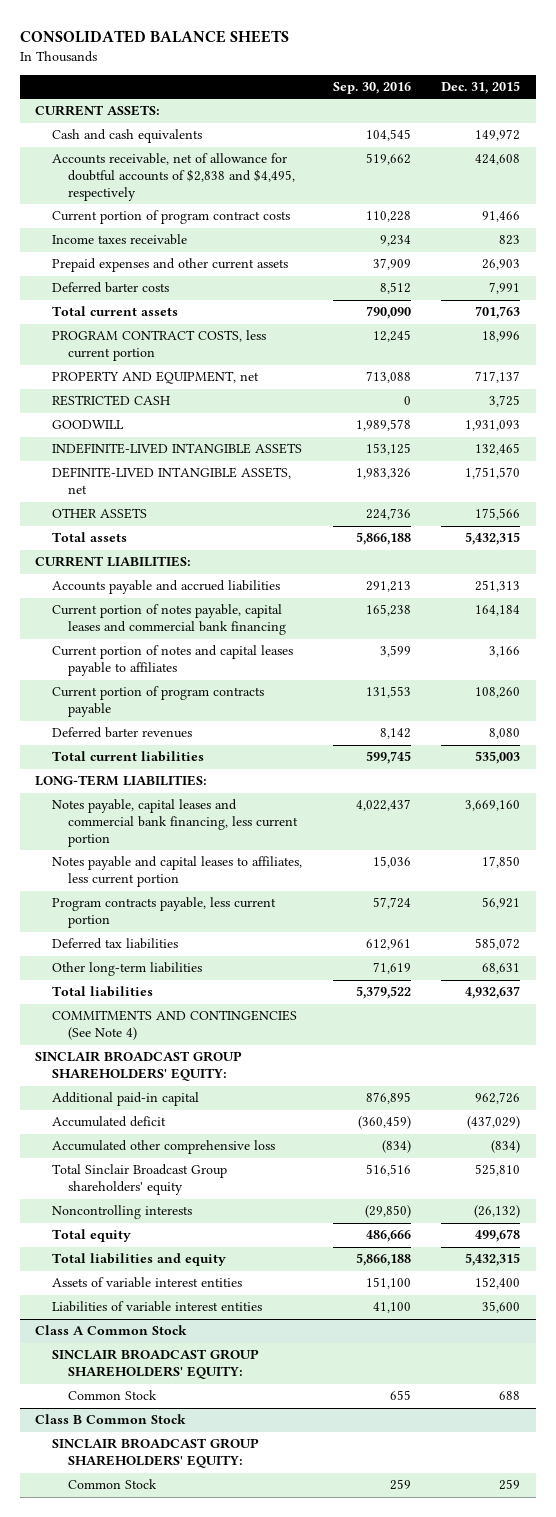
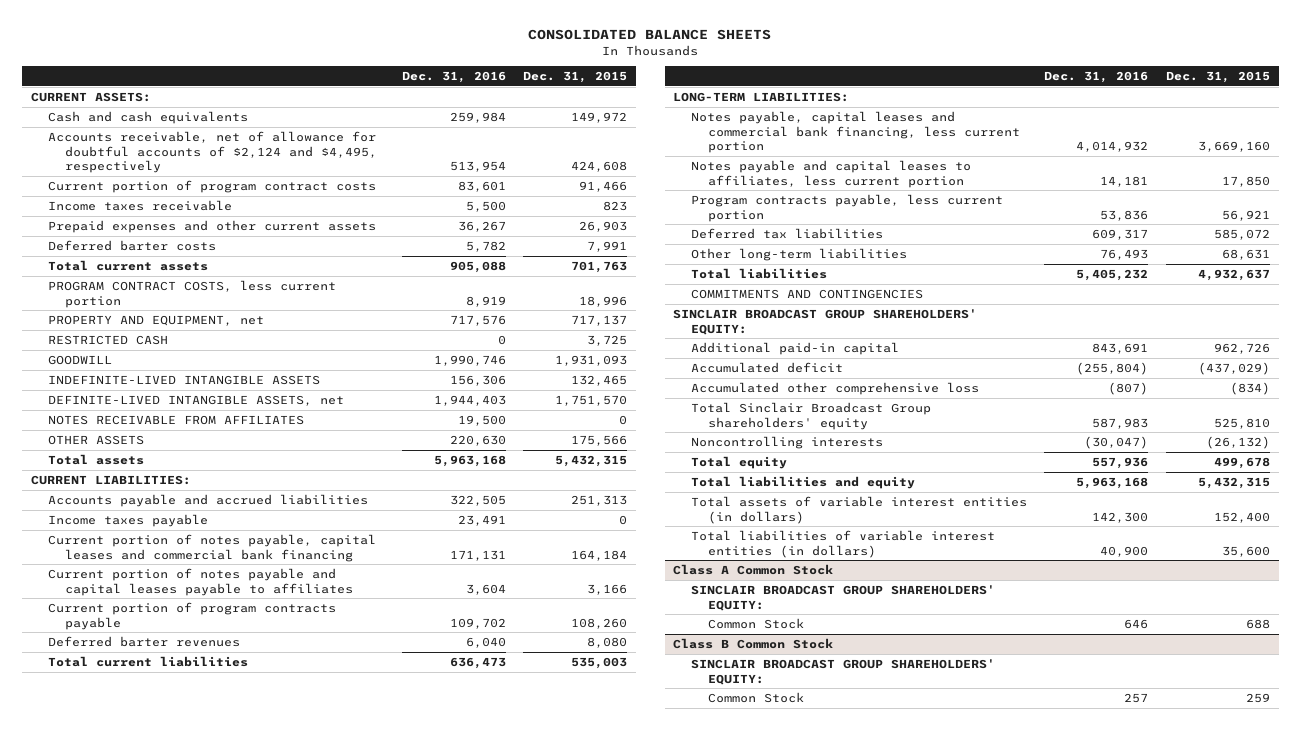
- | Sep. 30, 2016 | Dec. 31, 2015
+ | Dec. 31, 2016 | Dec. 31, 2015
- Accounts receivable, net of allowance for doubtful accounts of $2,838 and $4,495, respectively | 519,662 | 424,608
+ Accounts receivable, net of allowance for doubtful accounts of $2,124 and $4,495, respectively | 513,954 | 424,608
+ NOTES RECEIVABLE FROM AFFILIATES | 19,500 | 0
+ Income taxes payable | 23,491 | 0
- Current portion of notes and capital leases payable to affiliates | 3,599 | 3,166
+ Current portion of notes payable and capital leases payable to affiliates | 3,604 | 3,166
- COMMITMENTS AND CONTINGENCIES (See Note 4)
+ COMMITMENTS AND CONTINGENCIES
- Assets of variable interest entities | 151,100 | 152,400
- Liabilities of variable interest entities | 41,100 | 35,600
+ Total assets of variable interest entities (in dollars) | 142,300 | 152,400
+ Total liabilities of variable interest entities (in dollars) | 40,900 | 35,600

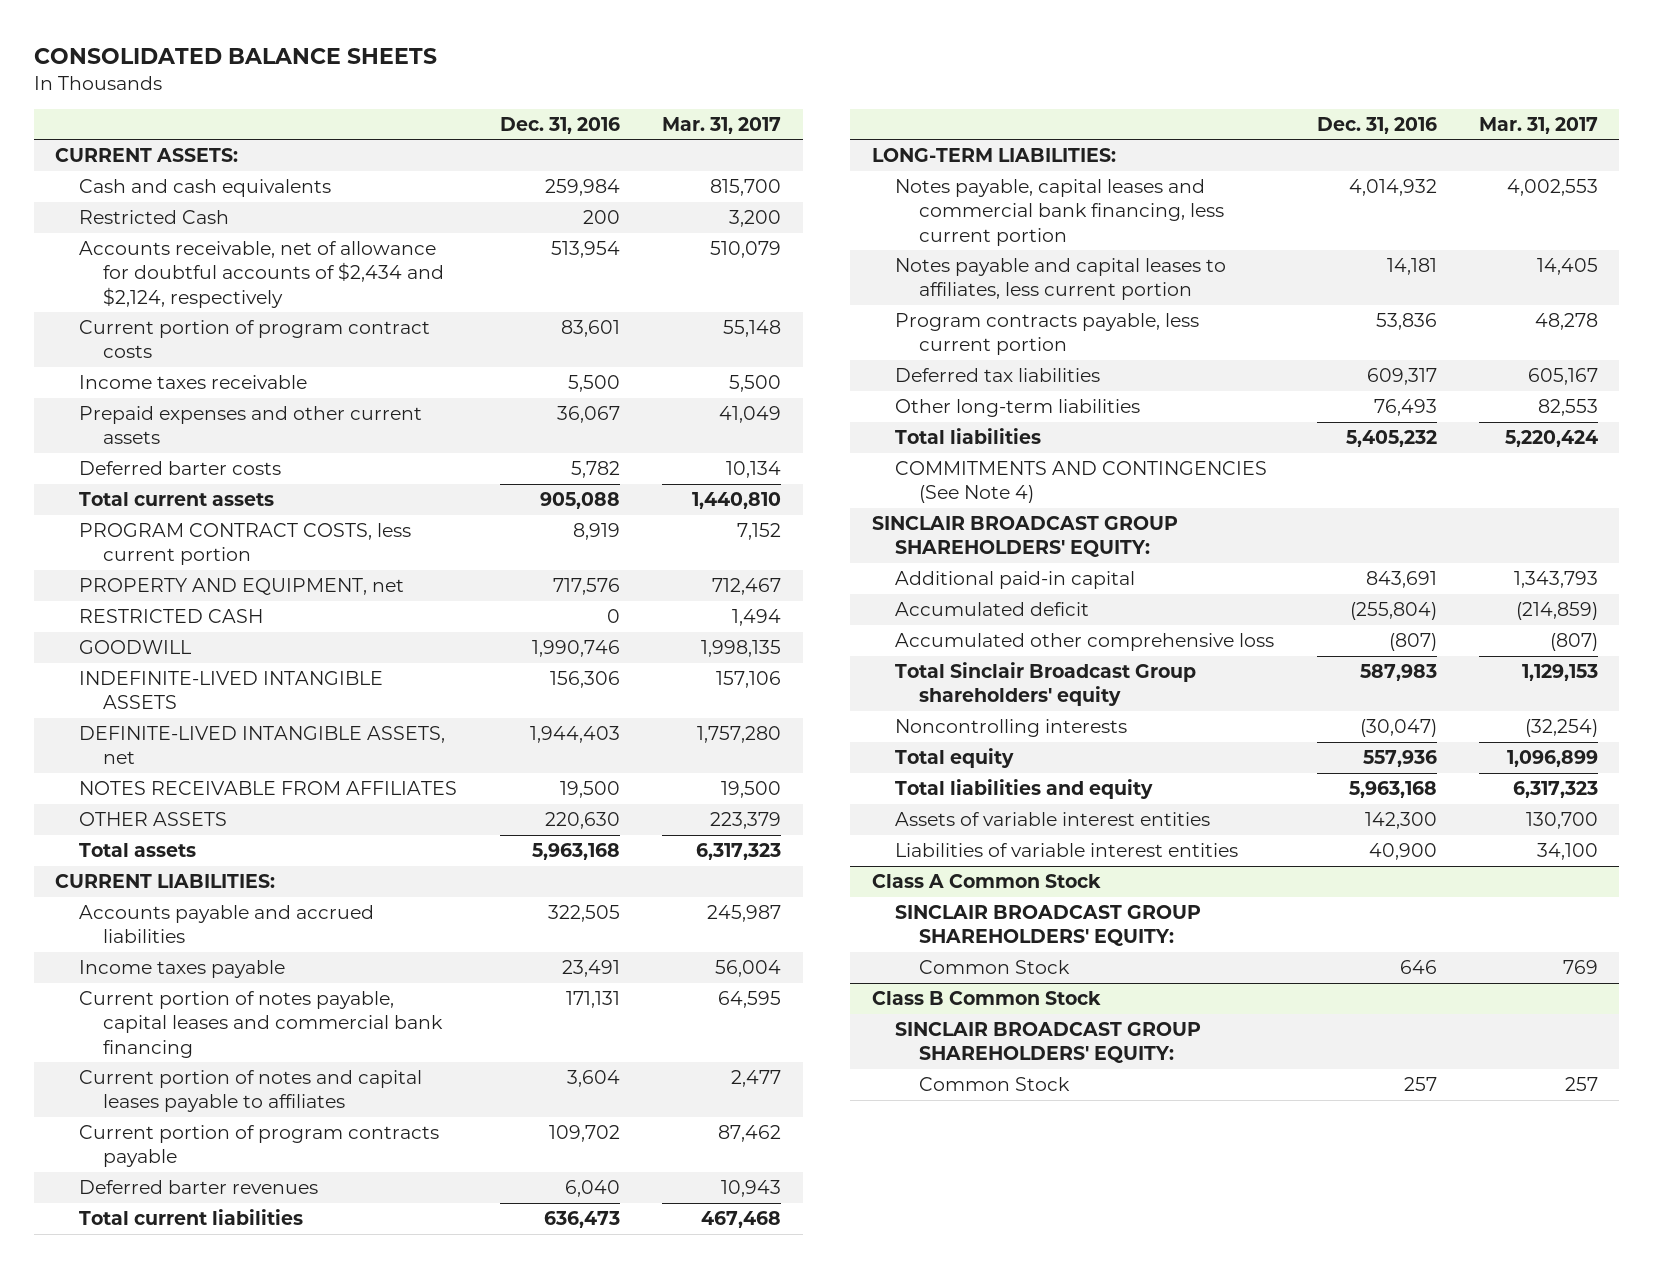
- | Dec. 31, 2016 | Dec. 31, 2015
+ | Dec. 31, 2016 | Mar. 31, 2017
- Accounts receivable, net of allowance for doubtful accounts of $2,124 and $4,495, respectively | 513,954 | 424,608
+ Restricted Cash | 200 | 3,200
+ Accounts receivable, net of allowance for doubtful accounts of $2,434 and $2,124, respectively | 513,954 | 510,079
- Prepaid expenses and other current assets | 36,267 | 26,903
+ Prepaid expenses and other current assets | 36,067 | 41,049
- Current portion of notes payable and capital leases payable to affiliates | 3,604 | 3,166
+ Current portion of notes and capital leases payable to affiliates | 3,604 | 2,477
- COMMITMENTS AND CONTINGENCIES
+ COMMITMENTS AND CONTINGENCIES (See Note 4)
- Total assets of variable interest entities (in dollars) | 142,300 | 152,400
- Total liabilities of variable interest entities (in dollars) | 40,900 | 35,600
+ Assets of variable interest entities | 142,300 | 130,700
+ Liabilities of variable interest entities | 40,900 | 34,100

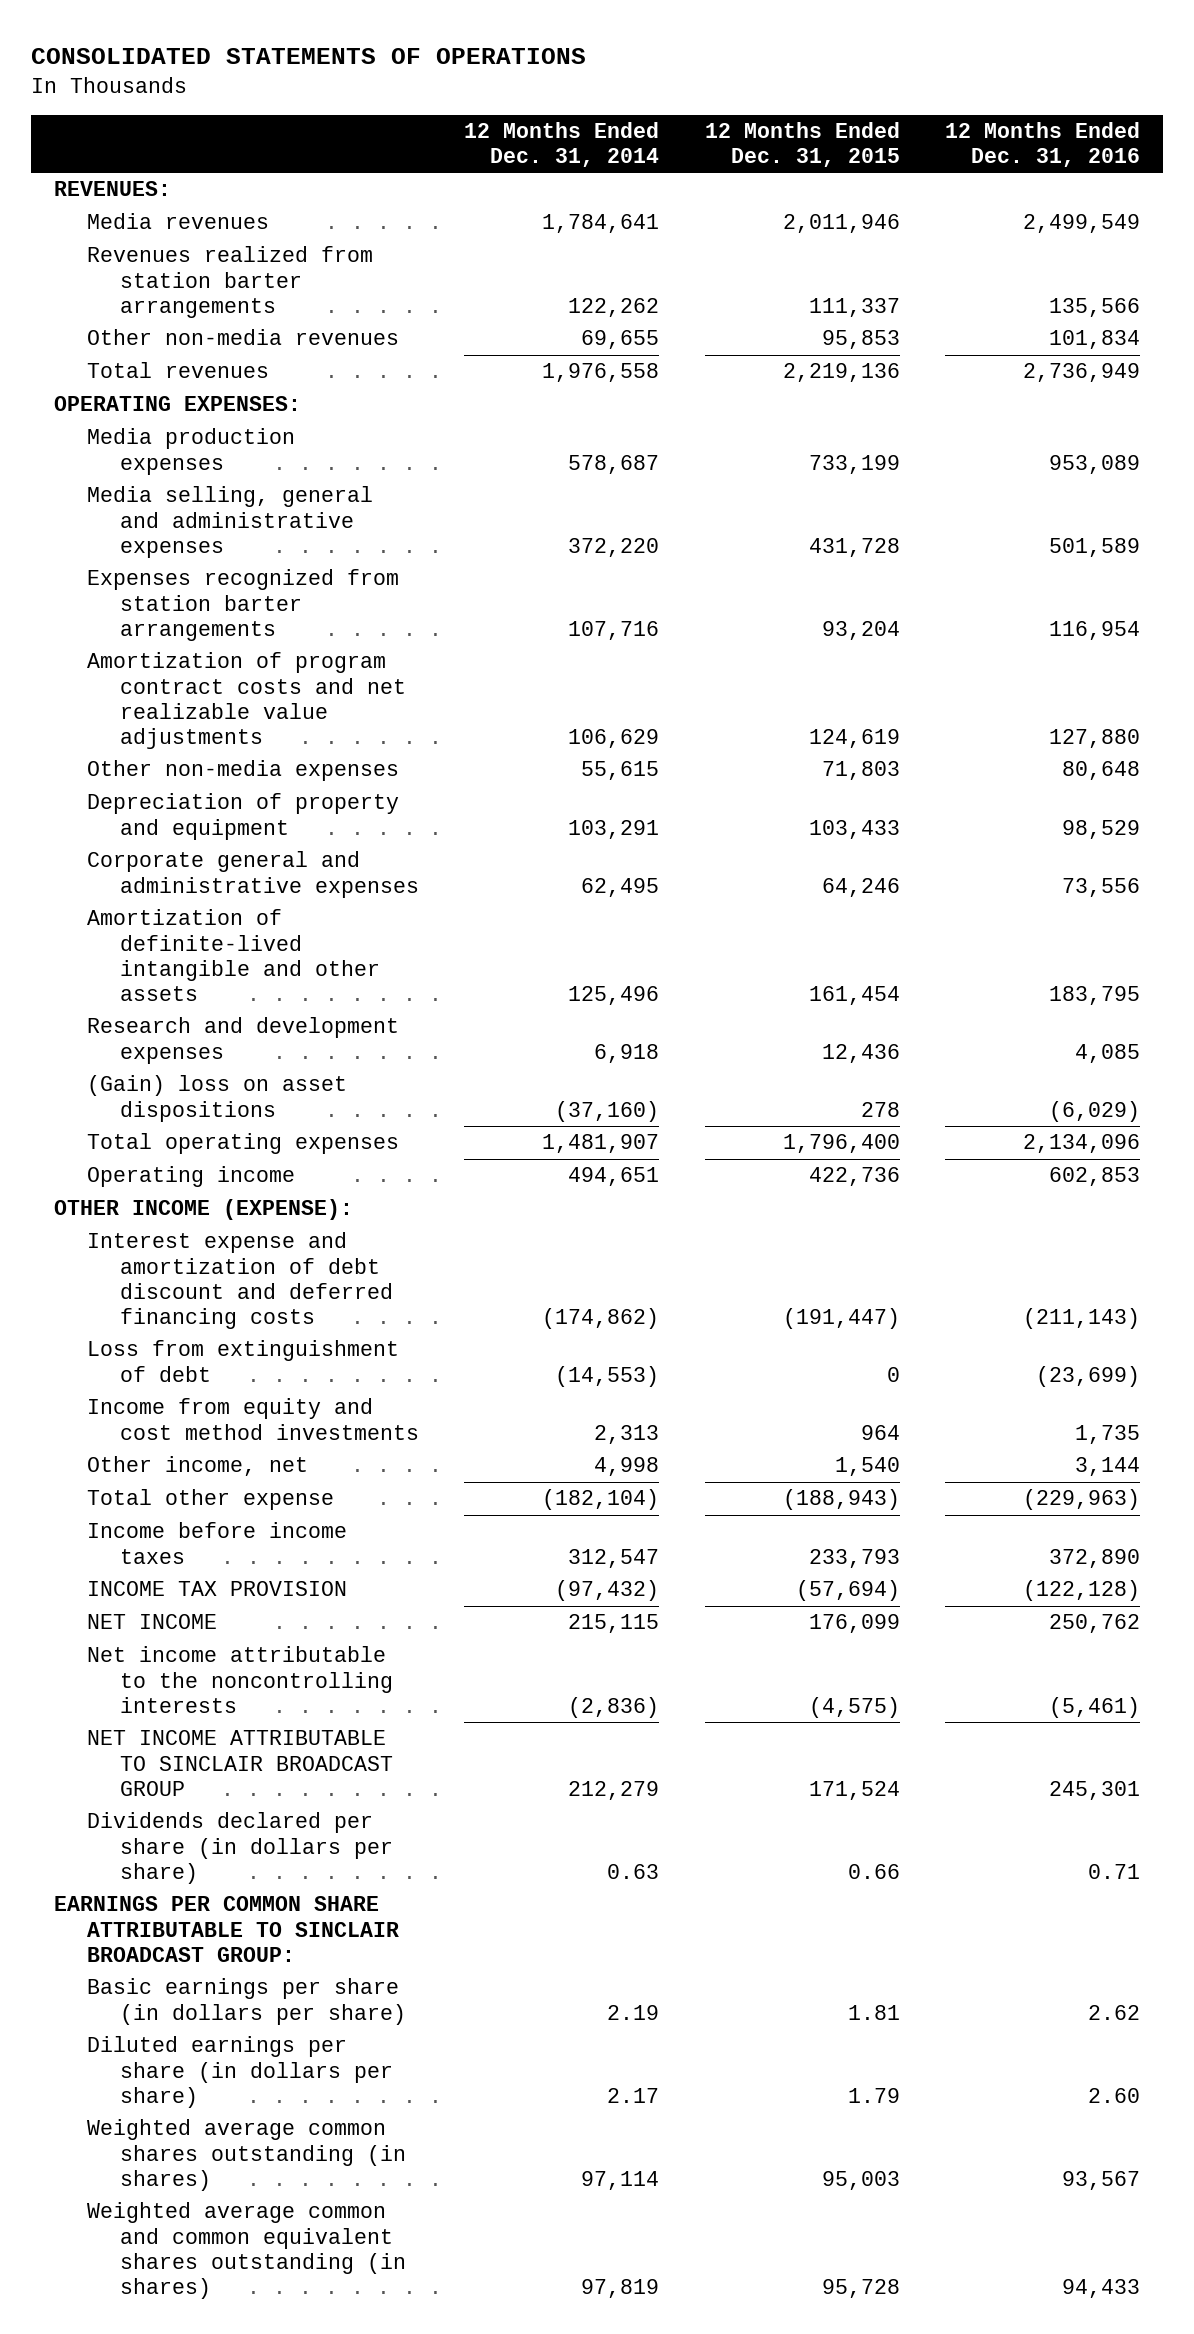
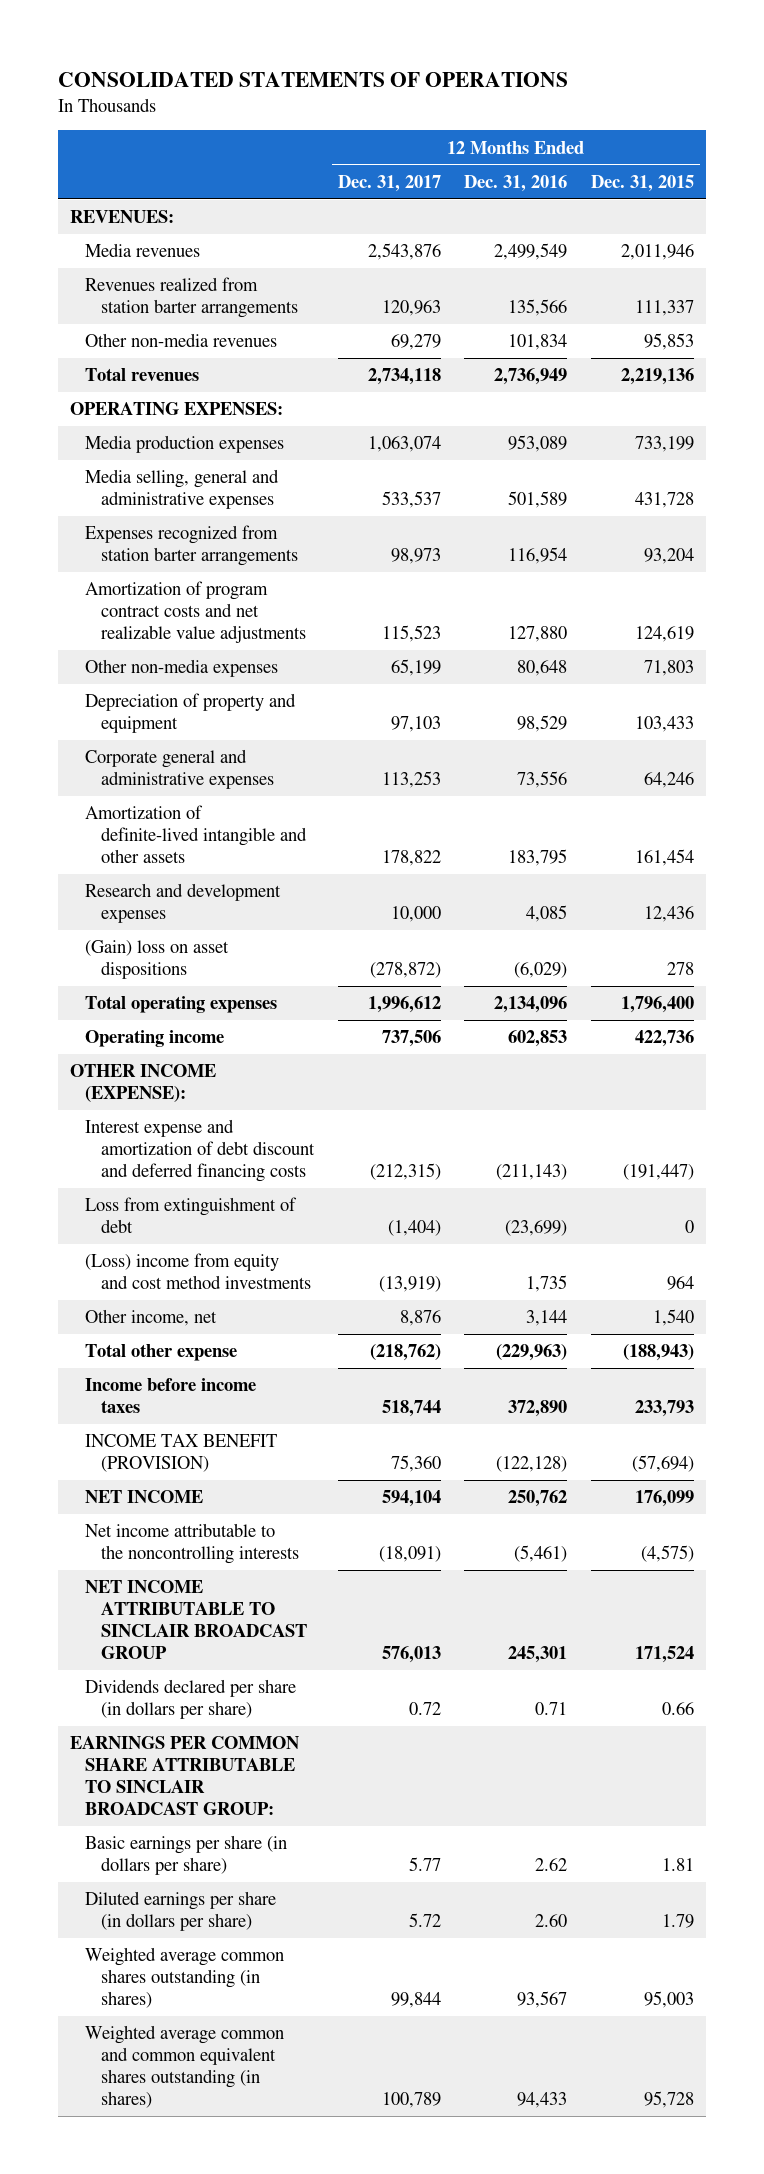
- | 12 Months Ended Dec. 31, 2014 | 12 Months Ended Dec. 31, 2015 | 12 Months Ended Dec. 31, 2016
+ | 12 Months Ended Dec. 31, 2017 | 12 Months Ended Dec. 31, 2016 | 12 Months Ended Dec. 31, 2015
- Income from equity and cost method investments | 2,313 | 964 | 1,735
+ (Loss) income from equity and cost method investments | (13,919) | 1,735 | 964
- INCOME TAX PROVISION | (97,432) | (57,694) | (122,128)
+ INCOME TAX BENEFIT (PROVISION) | 75,360 | (122,128) | (57,694)

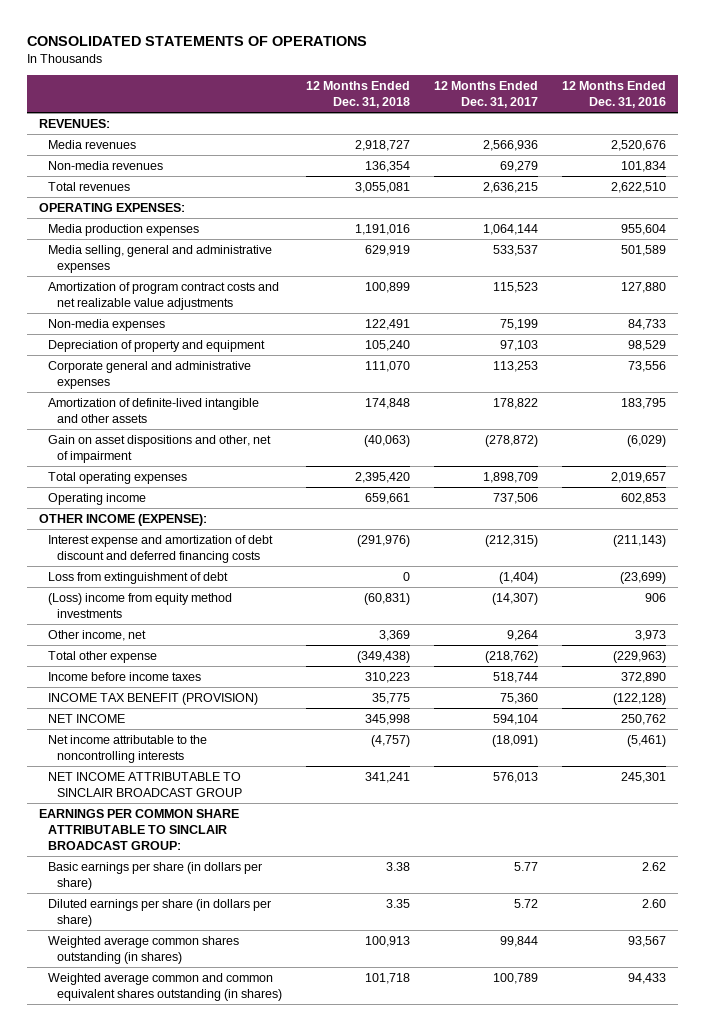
- | 12 Months Ended Dec. 31, 2017 | 12 Months Ended Dec. 31, 2016 | 12 Months Ended Dec. 31, 2015
+ | 12 Months Ended Dec. 31, 2018 | 12 Months Ended Dec. 31, 2017 | 12 Months Ended Dec. 31, 2016
- Media revenues | 2,543,876 | 2,499,549 | 2,011,946
- Revenues realized from station barter arrangements | 120,963 | 135,566 | 111,337
- Other non-media revenues | 69,279 | 101,834 | 95,853
- Total revenues | 2,734,118 | 2,736,949 | 2,219,136
+ Media revenues | 2,918,727 | 2,566,936 | 2,520,676
+ Non-media revenues | 136,354 | 69,279 | 101,834
+ Total revenues | 3,055,081 | 2,636,215 | 2,622,510
- Media production expenses | 1,063,074 | 953,089 | 733,199
+ Media production expenses | 1,191,016 | 1,064,144 | 955,604
- Expenses recognized from station barter arrangements | 98,973 | 116,954 | 93,204
- Other non-media expenses | 65,199 | 80,648 | 71,803
+ Non-media expenses | 122,491 | 75,199 | 84,733
- Research and development expenses | 10,000 | 4,085 | 12,436
- (Gain) loss on asset dispositions | (278,872) | (6,029) | 278
- Total operating expenses | 1,996,612 | 2,134,096 | 1,796,400
+ Gain on asset dispositions and other, net of impairment | (40,063) | (278,872) | (6,029)
+ Total operating expenses | 2,395,420 | 1,898,709 | 2,019,657
- (Loss) income from equity and cost method investments | (13,919) | 1,735 | 964
- Other income, net | 8,876 | 3,144 | 1,540
+ (Loss) income from equity method investments | (60,831) | (14,307) | 906
+ Other income, net | 3,369 | 9,264 | 3,973
- Dividends declared per share (in dollars per share) | 0.72 | 0.71 | 0.66

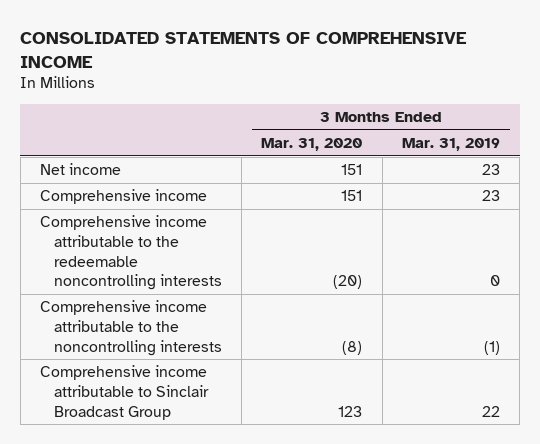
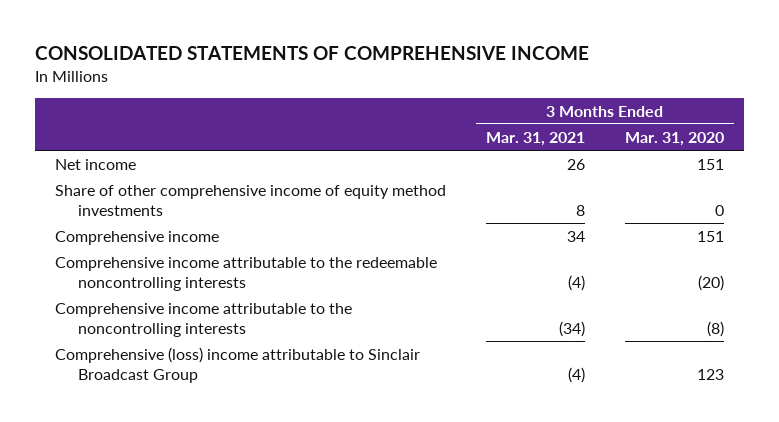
- | 3 Months Ended Mar. 31, 2020 | 3 Months Ended Mar. 31, 2019
+ | 3 Months Ended Mar. 31, 2021 | 3 Months Ended Mar. 31, 2020
+ Share of other comprehensive income of equity method investments | 8 | 0
- Comprehensive income attributable to Sinclair Broadcast Group | 123 | 22
+ Comprehensive (loss) income attributable to Sinclair Broadcast Group | (4) | 123

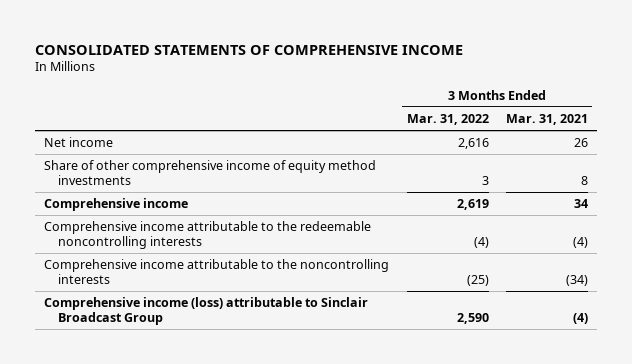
- | 3 Months Ended Mar. 31, 2021 | 3 Months Ended Mar. 31, 2020
+ | 3 Months Ended Mar. 31, 2022 | 3 Months Ended Mar. 31, 2021
- Comprehensive (loss) income attributable to Sinclair Broadcast Group | (4) | 123
+ Comprehensive income (loss) attributable to Sinclair Broadcast Group | 2,590 | (4)

